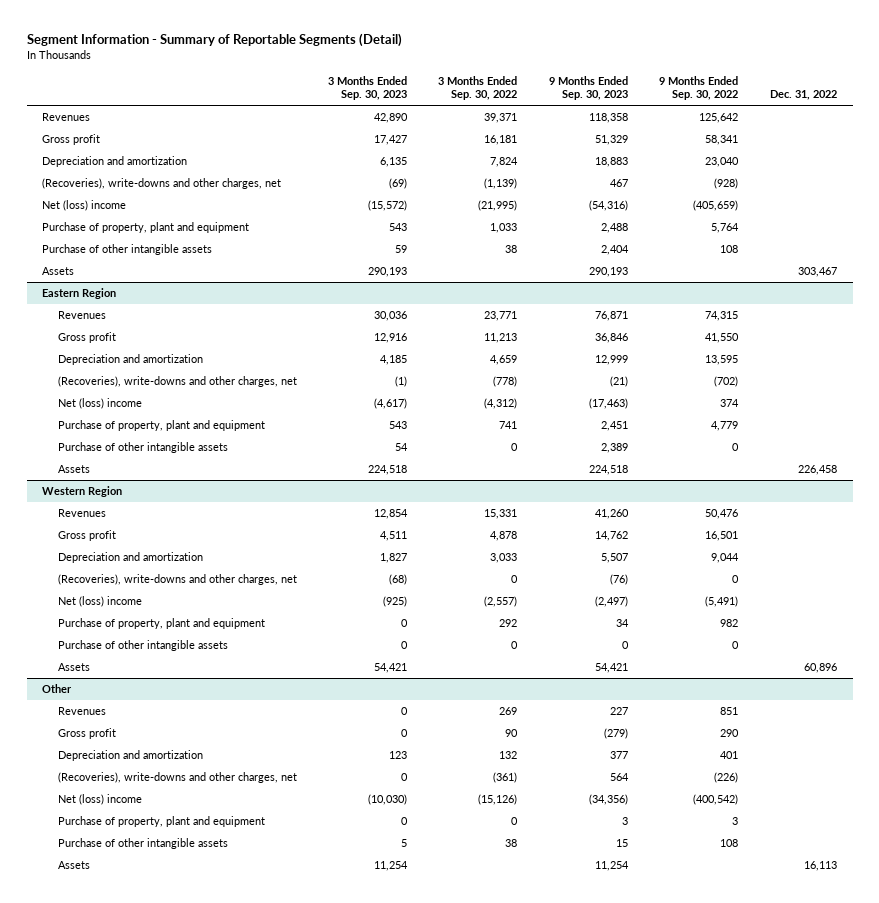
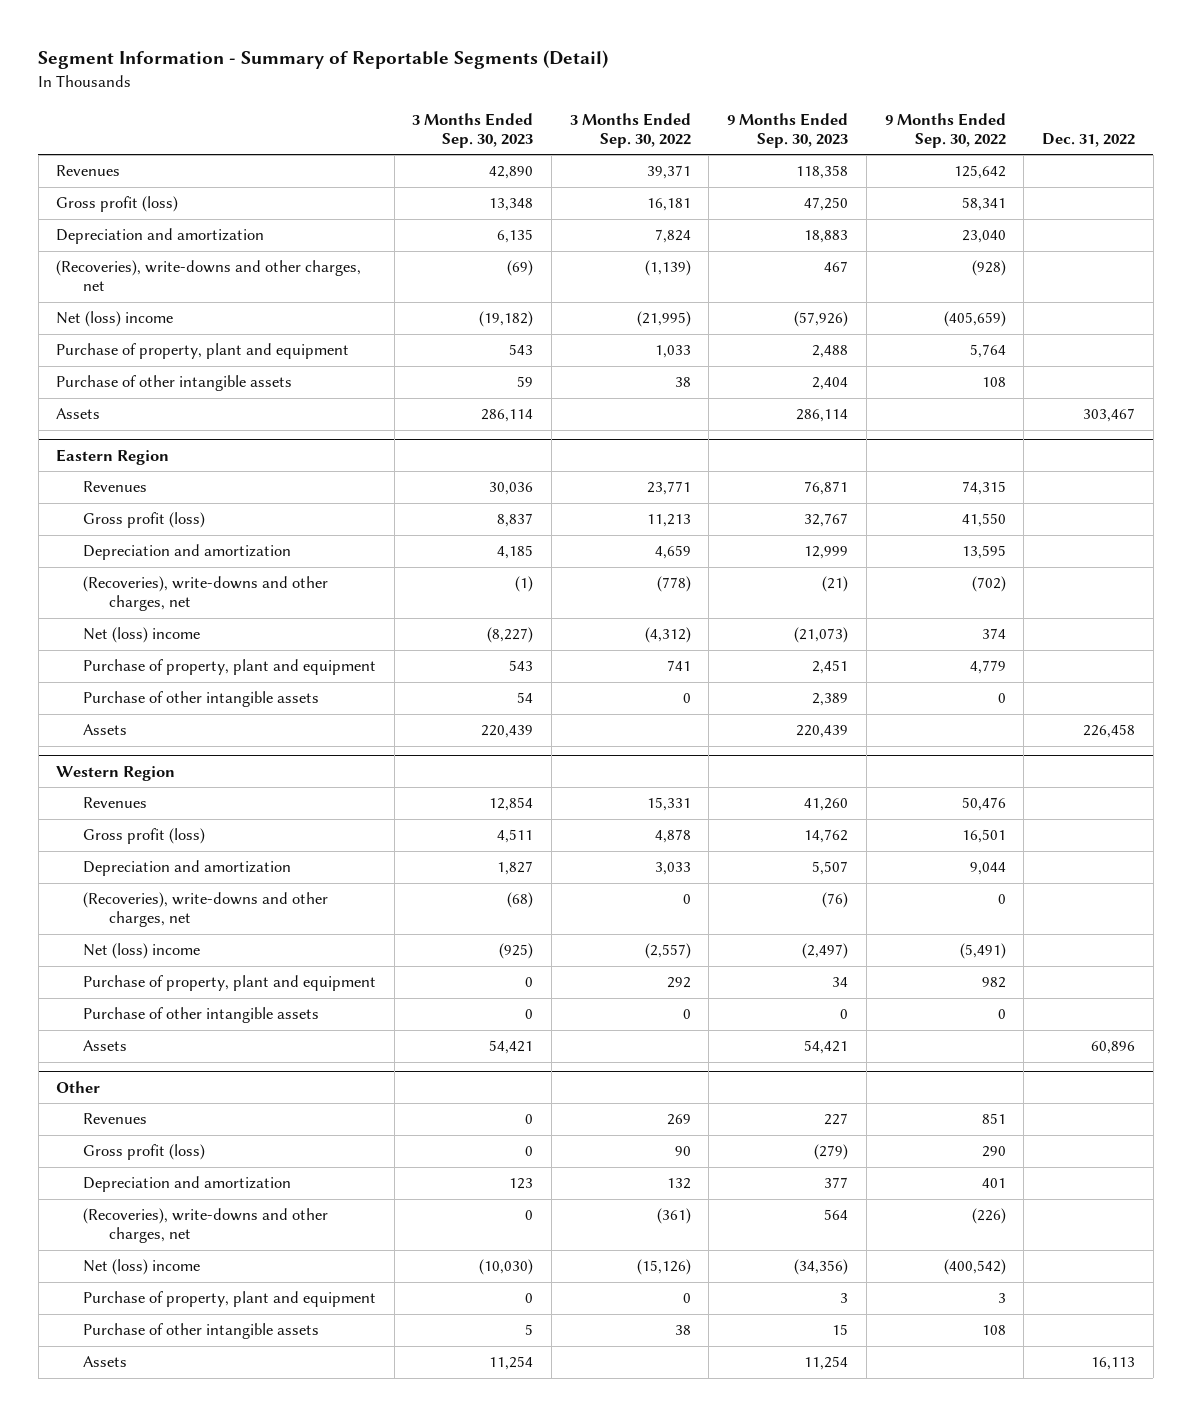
- Gross profit | 17,427 | 16,181 | 51,329 | 58,341 |
+ Gross profit (loss) | 13,348 | 16,181 | 47,250 | 58,341 |
- Net (loss) income | (15,572) | (21,995) | (54,316) | (405,659) |
+ Net (loss) income | (19,182) | (21,995) | (57,926) | (405,659) |
- Assets | 290,193 | | 290,193 | | 303,467
+ Assets | 286,114 | | 286,114 | | 303,467
@ Eastern Region
- Gross profit | 12,916 | 11,213 | 36,846 | 41,550 |
+ Gross profit (loss) | 8,837 | 11,213 | 32,767 | 41,550 |
- Net (loss) income | (4,617) | (4,312) | (17,463) | 374 |
+ Net (loss) income | (8,227) | (4,312) | (21,073) | 374 |
- Assets | 224,518 | | 224,518 | | 226,458
+ Assets | 220,439 | | 220,439 | | 226,458
@ Western Region
- Gross profit | 4,511 | 4,878 | 14,762 | 16,501 |
+ Gross profit (loss) | 4,511 | 4,878 | 14,762 | 16,501 |
@ Other
- Gross profit | 0 | 90 | (279) | 290 |
+ Gross profit (loss) | 0 | 90 | (279) | 290 |

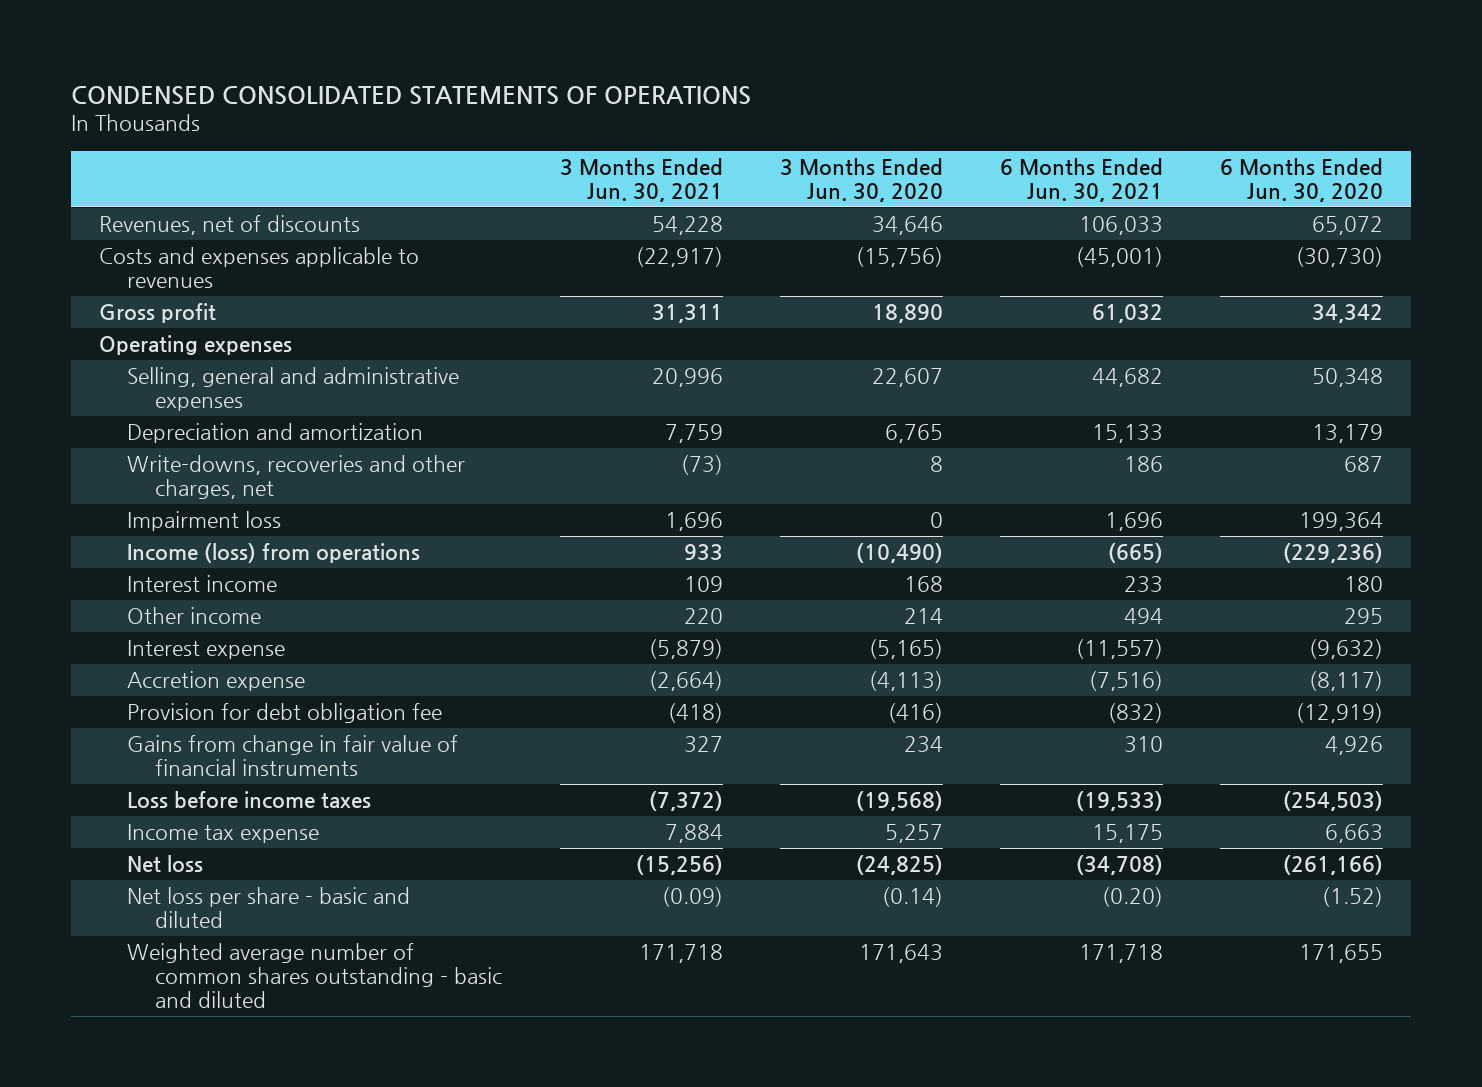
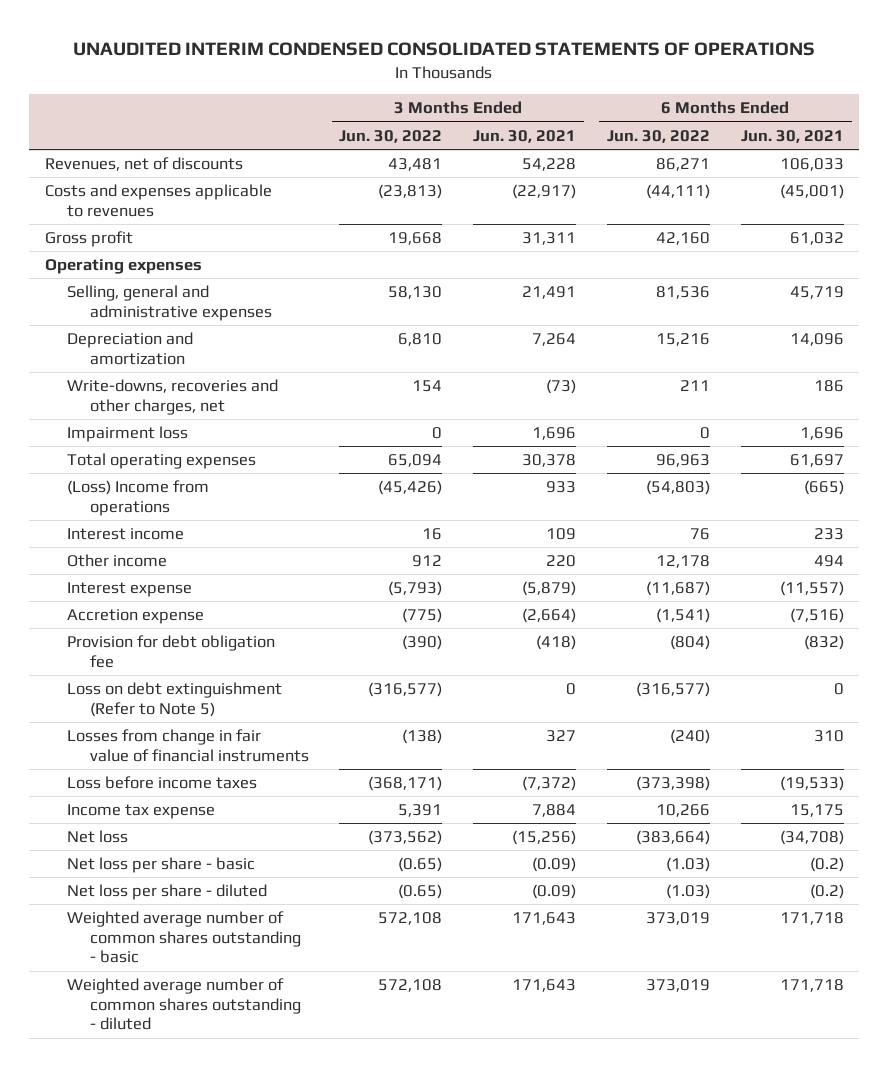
- CONDENSED CONSOLIDATED STATEMENTS OF OPERATIONS
+ UNAUDITED INTERIM CONDENSED CONSOLIDATED STATEMENTS OF OPERATIONS
- | 3 Months Ended Jun. 30, 2021 | 3 Months Ended Jun. 30, 2020 | 6 Months Ended Jun. 30, 2021 | 6 Months Ended Jun. 30, 2020
+ | 3 Months Ended Jun. 30, 2022 | 3 Months Ended Jun. 30, 2021 | 6 Months Ended Jun. 30, 2022 | 6 Months Ended Jun. 30, 2021
- Selling, general and administrative expenses | 20,996 | 22,607 | 44,682 | 50,348
- Depreciation and amortization | 7,759 | 6,765 | 15,133 | 13,179
+ Selling, general and administrative expenses | 58,130 | 21,491 | 81,536 | 45,719
+ Depreciation and amortization | 6,810 | 7,264 | 15,216 | 14,096
- Income (loss) from operations | 933 | (10,490) | (665) | (229,236)
+ Total operating expenses | 65,094 | 30,378 | 96,963 | 61,697
+ (Loss) Income from operations | (45,426) | 933 | (54,803) | (665)
- Gains from change in fair value of financial instruments | 327 | 234 | 310 | 4,926
+ Loss on debt extinguishment (Refer to Note 5) | (316,577) | 0 | (316,577) | 0
+ Losses from change in fair value of financial instruments | (138) | 327 | (240) | 310
- Net loss per share - basic and diluted | (0.09) | (0.14) | (0.20) | (1.52)
- Weighted average number of common shares outstanding - basic and diluted | 171,718 | 171,643 | 171,718 | 171,655
+ Net loss per share - basic | (0.65) | (0.09) | (1.03) | (0.2)
+ Net loss per share - diluted | (0.65) | (0.09) | (1.03) | (0.2)
+ Weighted average number of common shares outstanding - basic | 572,108 | 171,643 | 373,019 | 171,718
+ Weighted average number of common shares outstanding - diluted | 572,108 | 171,643 | 373,019 | 171,718

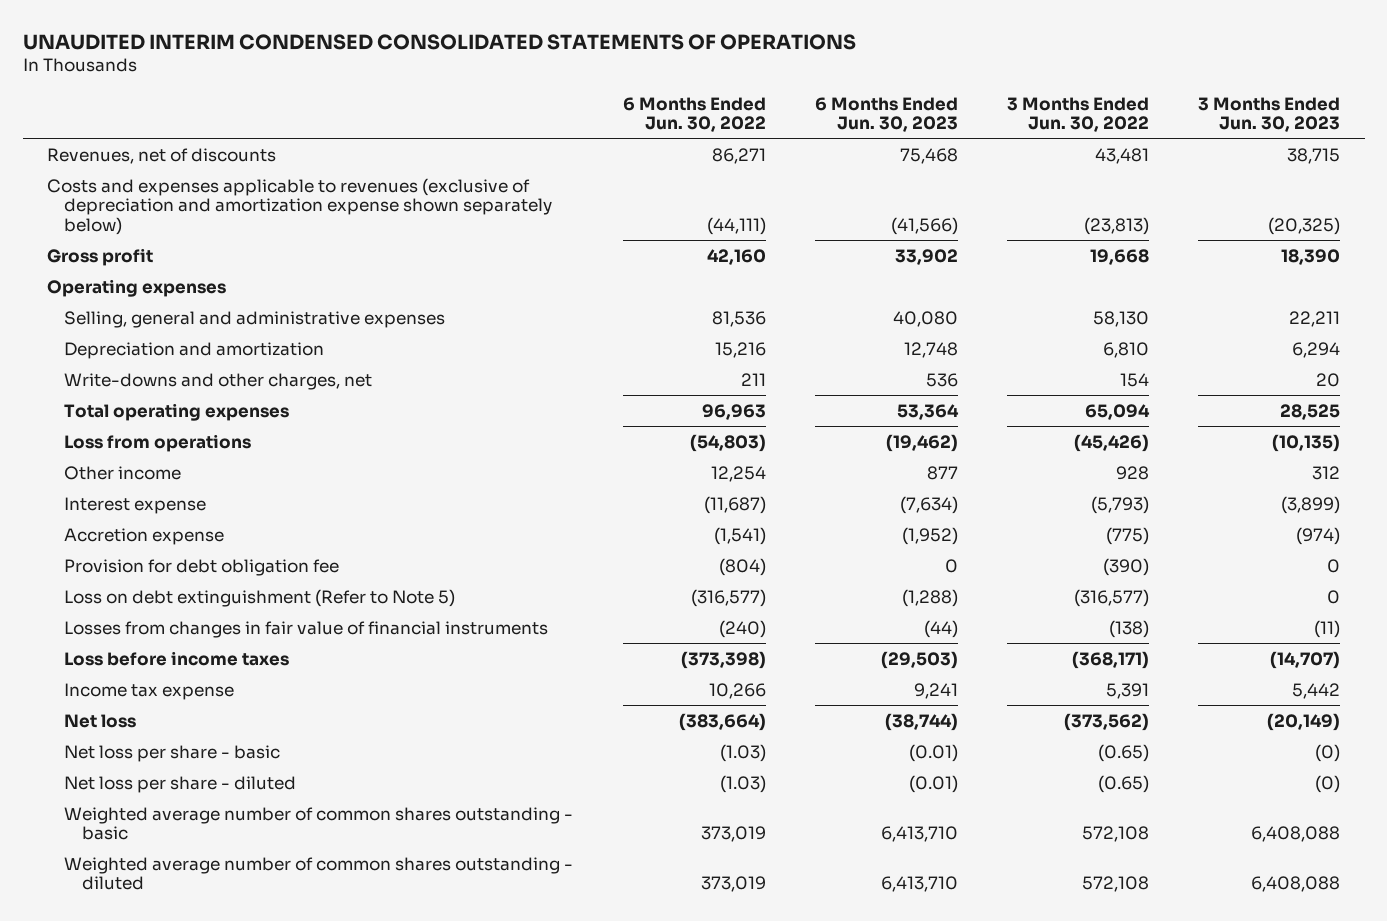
- | 3 Months Ended Jun. 30, 2022 | 3 Months Ended Jun. 30, 2021 | 6 Months Ended Jun. 30, 2022 | 6 Months Ended Jun. 30, 2021
+ | 6 Months Ended Jun. 30, 2022 | 6 Months Ended Jun. 30, 2023 | 3 Months Ended Jun. 30, 2022 | 3 Months Ended Jun. 30, 2023
- Costs and expenses applicable to revenues | (23,813) | (22,917) | (44,111) | (45,001)
+ Costs and expenses applicable to revenues (exclusive of depreciation and amortization expense shown separately below) | (44,111) | (41,566) | (23,813) | (20,325)
- Write-downs, recoveries and other charges, net | 154 | (73) | 211 | 186
- Impairment loss | 0 | 1,696 | 0 | 1,696
+ Write-downs and other charges, net | 211 | 536 | 154 | 20
- (Loss) Income from operations | (45,426) | 933 | (54,803) | (665)
- Interest income | 16 | 109 | 76 | 233
- Other income | 912 | 220 | 12,178 | 494
+ Loss from operations | (54,803) | (19,462) | (45,426) | (10,135)
+ Other income | 12,254 | 877 | 928 | 312
- Losses from change in fair value of financial instruments | (138) | 327 | (240) | 310
+ Losses from changes in fair value of financial instruments | (240) | (44) | (138) | (11)

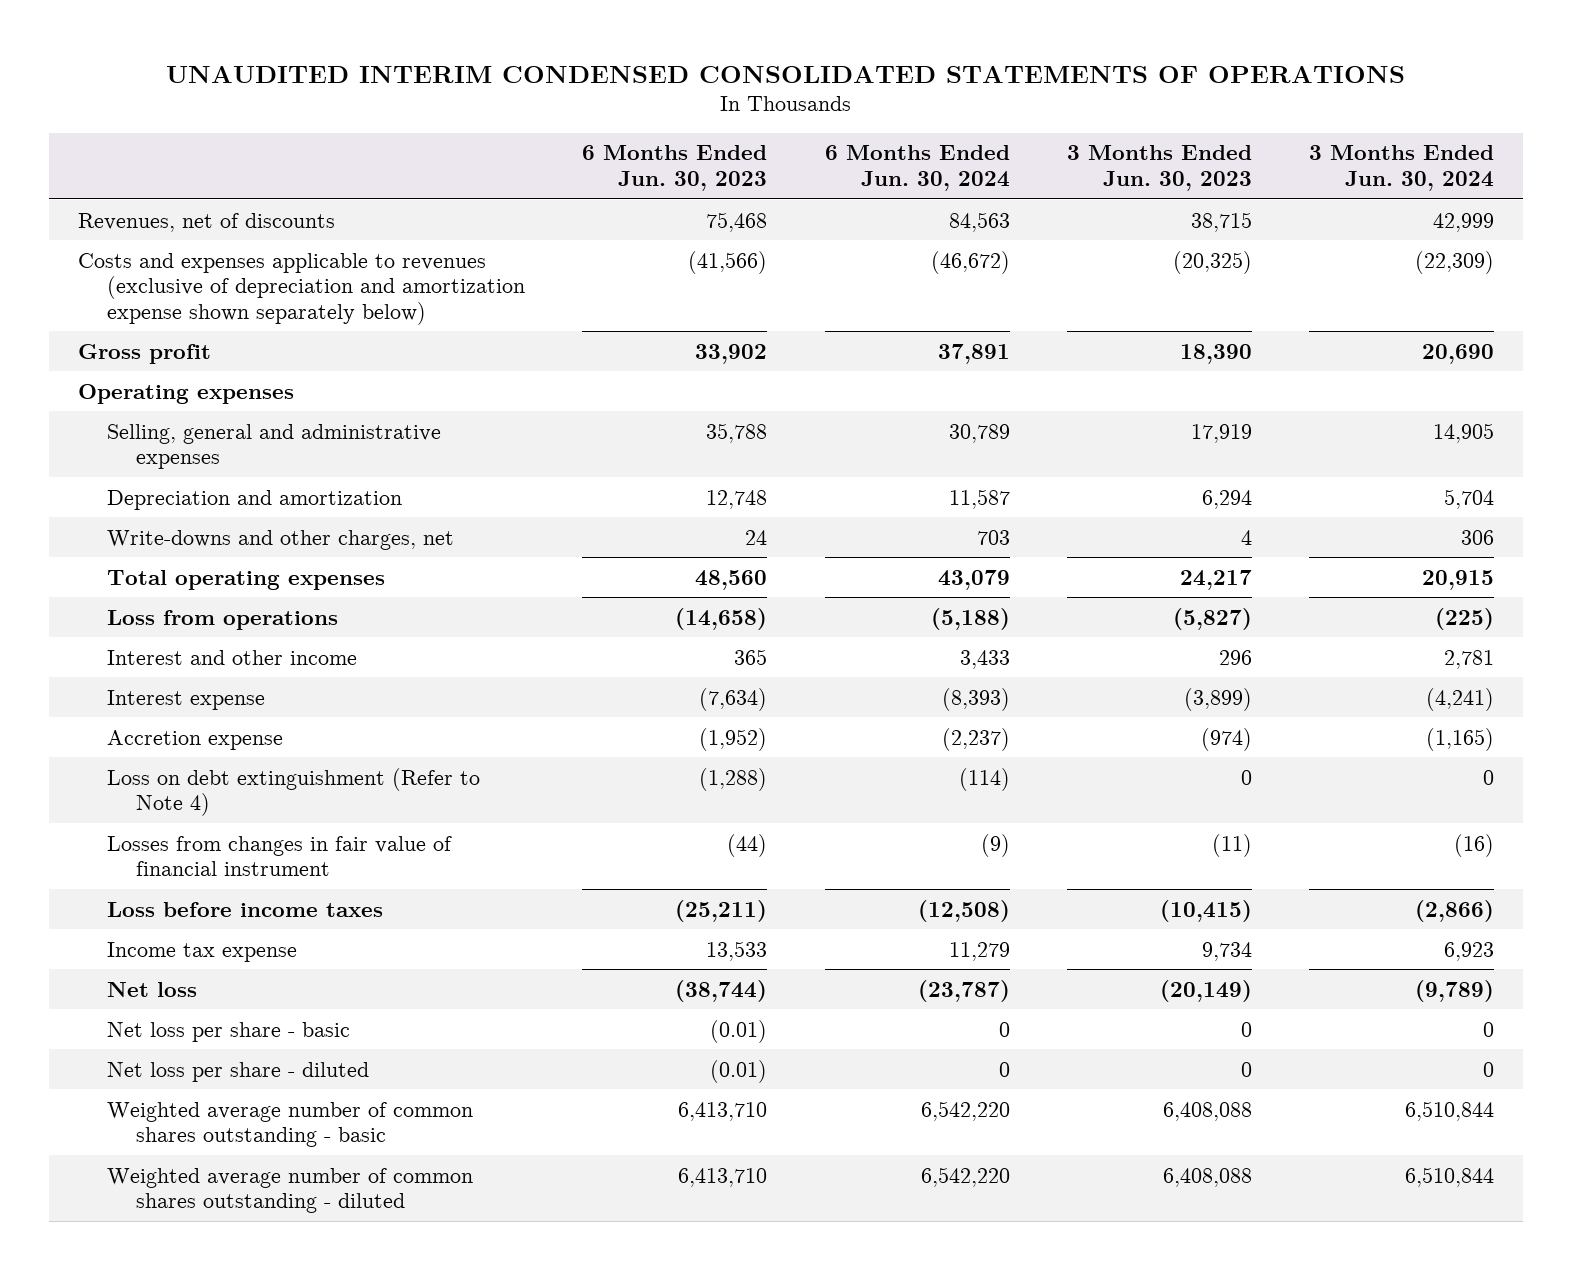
- | 6 Months Ended Jun. 30, 2022 | 6 Months Ended Jun. 30, 2023 | 3 Months Ended Jun. 30, 2022 | 3 Months Ended Jun. 30, 2023
+ | 6 Months Ended Jun. 30, 2023 | 6 Months Ended Jun. 30, 2024 | 3 Months Ended Jun. 30, 2023 | 3 Months Ended Jun. 30, 2024
- Selling, general and administrative expenses | 81,536 | 40,080 | 58,130 | 22,211
+ Selling, general and administrative expenses | 35,788 | 30,789 | 17,919 | 14,905
- Write-downs and other charges, net | 211 | 536 | 154 | 20
- Total operating expenses | 96,963 | 53,364 | 65,094 | 28,525
- Loss from operations | (54,803) | (19,462) | (45,426) | (10,135)
- Other income | 12,254 | 877 | 928 | 312
+ Write-downs and other charges, net | 24 | 703 | 4 | 306
+ Total operating expenses | 48,560 | 43,079 | 24,217 | 20,915
+ Loss from operations | (14,658) | (5,188) | (5,827) | (225)
+ Interest and other income | 365 | 3,433 | 296 | 2,781
- Provision for debt obligation fee | (804) | 0 | (390) | 0
- Loss on debt extinguishment (Refer to Note 5) | (316,577) | (1,288) | (316,577) | 0
- Losses from changes in fair value of financial instruments | (240) | (44) | (138) | (11)
- Loss before income taxes | (373,398) | (29,503) | (368,171) | (14,707)
- Income tax expense | 10,266 | 9,241 | 5,391 | 5,442
+ Loss on debt extinguishment (Refer to Note 4) | (1,288) | (114) | 0 | 0
+ Losses from changes in fair value of financial instrument | (44) | (9) | (11) | (16)
+ Loss before income taxes | (25,211) | (12,508) | (10,415) | (2,866)
+ Income tax expense | 13,533 | 11,279 | 9,734 | 6,923
- Net loss per share - basic | (1.03) | (0.01) | (0.65) | (0)
- Net loss per share - diluted | (1.03) | (0.01) | (0.65) | (0)
+ Net loss per share - basic | (0.01) | 0 | 0 | 0
+ Net loss per share - diluted | (0.01) | 0 | 0 | 0

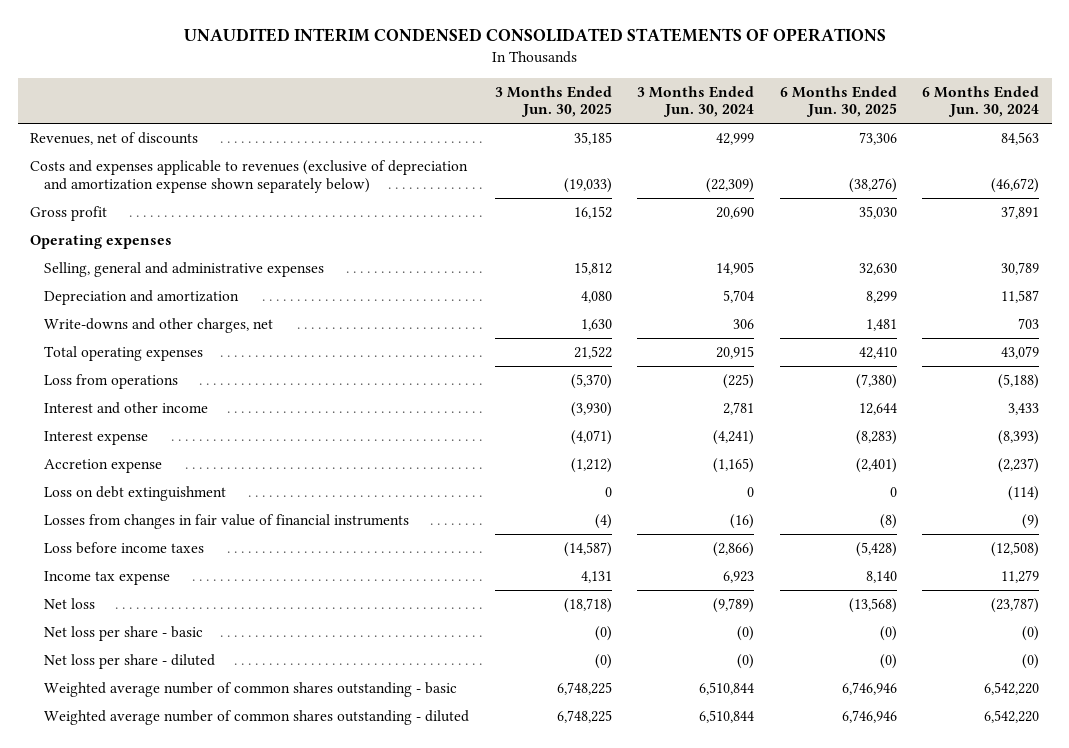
- | 6 Months Ended Jun. 30, 2023 | 6 Months Ended Jun. 30, 2024 | 3 Months Ended Jun. 30, 2023 | 3 Months Ended Jun. 30, 2024
+ | 3 Months Ended Jun. 30, 2025 | 3 Months Ended Jun. 30, 2024 | 6 Months Ended Jun. 30, 2025 | 6 Months Ended Jun. 30, 2024
- Loss on debt extinguishment (Refer to Note 4) | (1,288) | (114) | 0 | 0
- Losses from changes in fair value of financial instrument | (44) | (9) | (11) | (16)
+ Loss on debt extinguishment | 0 | 0 | 0 | (114)
+ Losses from changes in fair value of financial instruments | (4) | (16) | (8) | (9)
- Net loss per share - basic | (0.01) | 0 | 0 | 0
- Net loss per share - diluted | (0.01) | 0 | 0 | 0
+ Net loss per share - basic | (0) | (0) | (0) | (0)
+ Net loss per share - diluted | (0) | (0) | (0) | (0)

